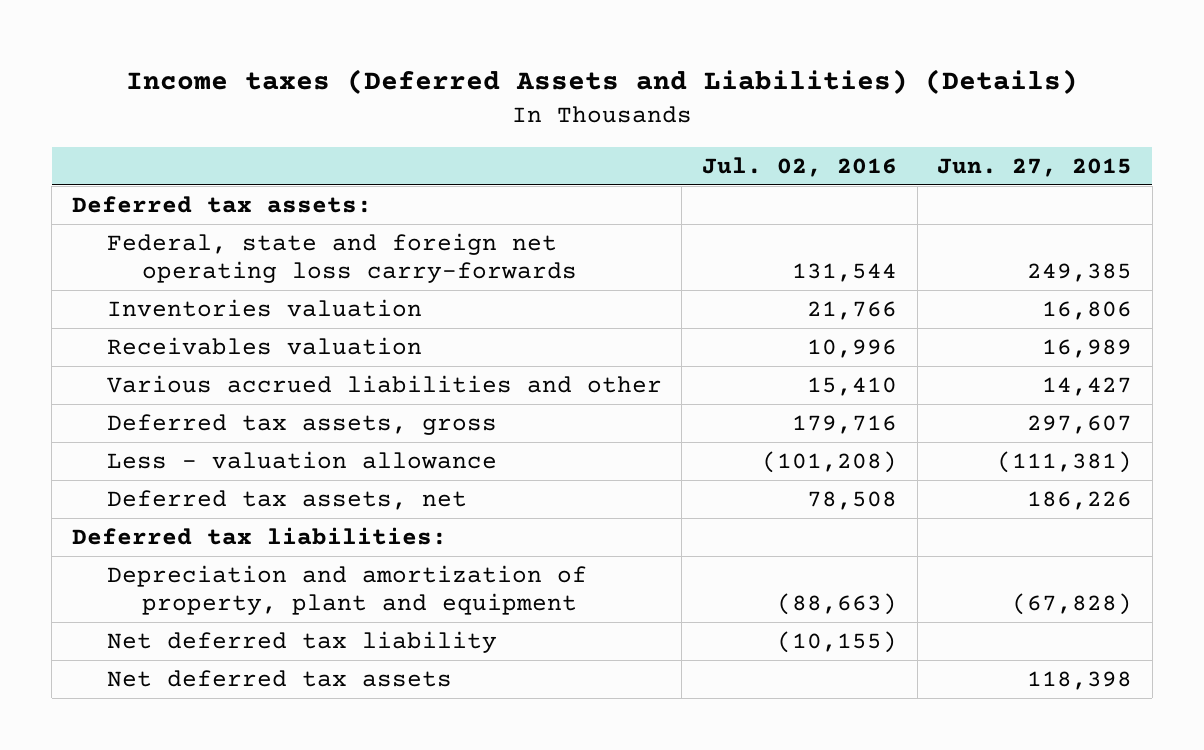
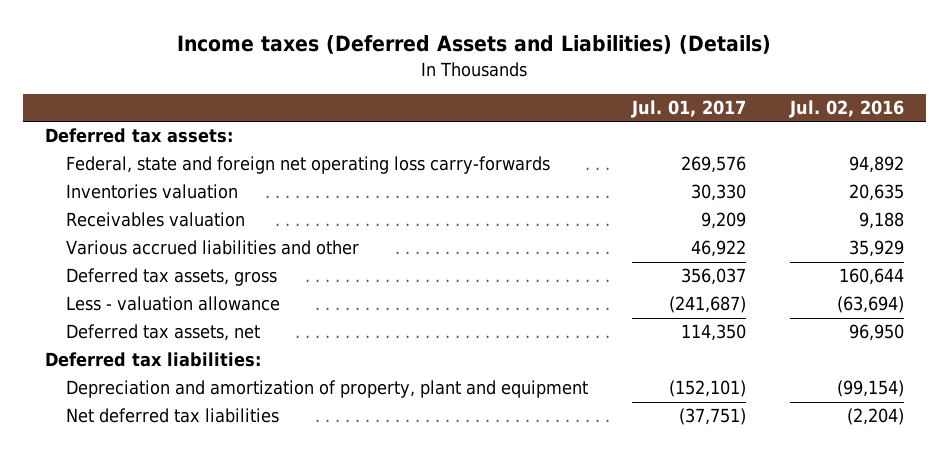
- | Jul. 02, 2016 | Jun. 27, 2015
+ | Jul. 01, 2017 | Jul. 02, 2016
- Federal, state and foreign net operating loss carry-forwards | 131,544 | 249,385
- Inventories valuation | 21,766 | 16,806
- Receivables valuation | 10,996 | 16,989
- Various accrued liabilities and other | 15,410 | 14,427
- Deferred tax assets, gross | 179,716 | 297,607
- Less - valuation allowance | (101,208) | (111,381)
- Deferred tax assets, net | 78,508 | 186,226
+ Federal, state and foreign net operating loss carry-forwards | 269,576 | 94,892
+ Inventories valuation | 30,330 | 20,635
+ Receivables valuation | 9,209 | 9,188
+ Various accrued liabilities and other | 46,922 | 35,929
+ Deferred tax assets, gross | 356,037 | 160,644
+ Less - valuation allowance | (241,687) | (63,694)
+ Deferred tax assets, net | 114,350 | 96,950
- Depreciation and amortization of property, plant and equipment | (88,663) | (67,828)
- Net deferred tax liability | (10,155) |
- Net deferred tax assets | | 118,398
+ Depreciation and amortization of property, plant and equipment | (152,101) | (99,154)
+ Net deferred tax liabilities | (37,751) | (2,204)

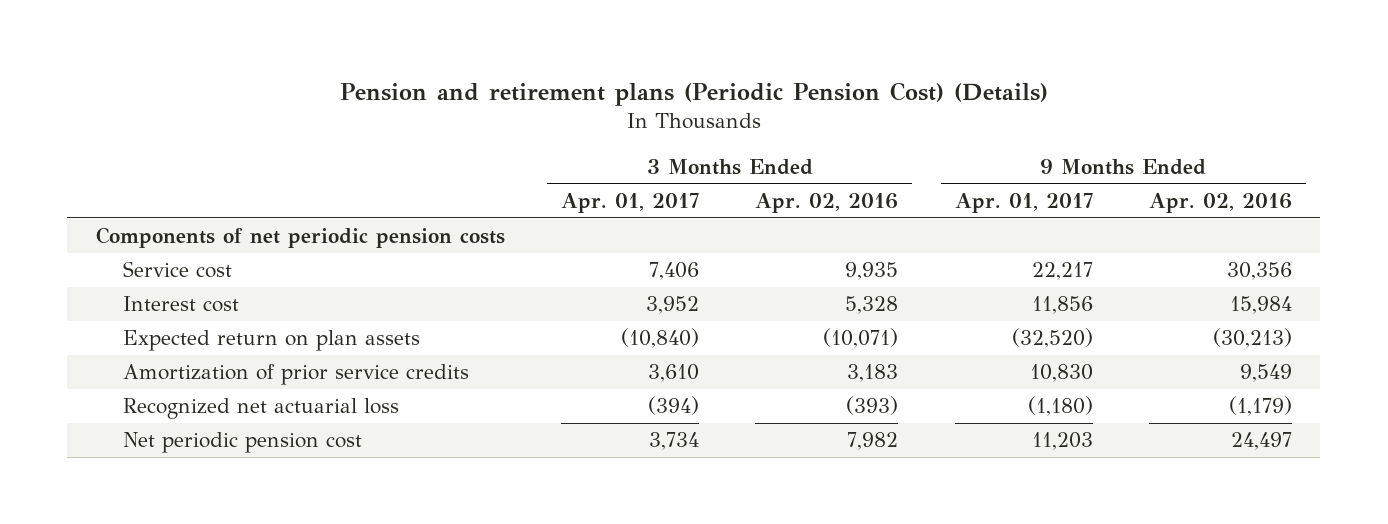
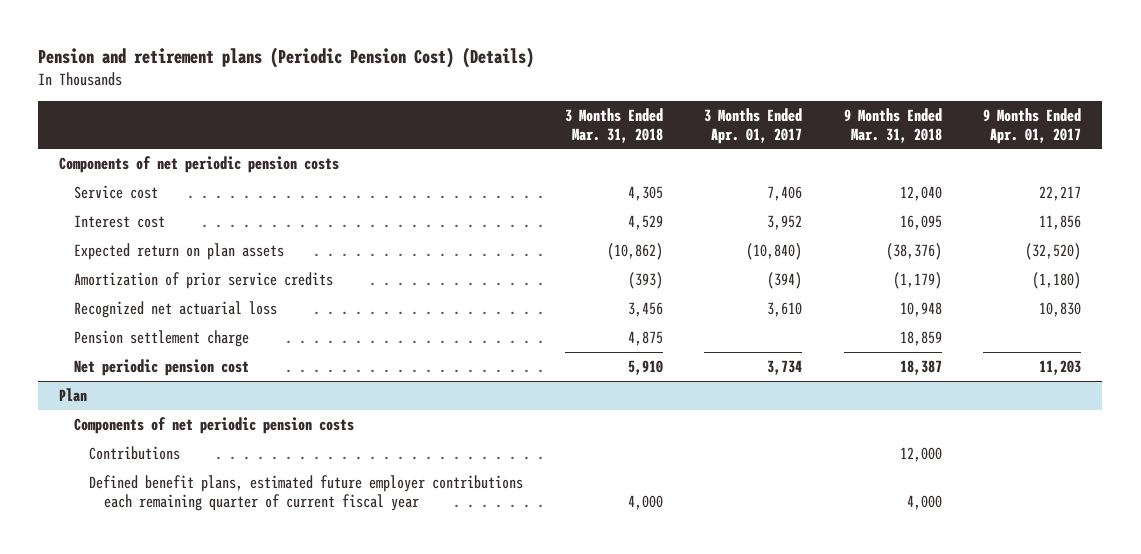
- | 3 Months Ended Apr. 01, 2017 | 3 Months Ended Apr. 02, 2016 | 9 Months Ended Apr. 01, 2017 | 9 Months Ended Apr. 02, 2016
+ | 3 Months Ended Mar. 31, 2018 | 3 Months Ended Apr. 01, 2017 | 9 Months Ended Mar. 31, 2018 | 9 Months Ended Apr. 01, 2017
- Amortization of prior service credits | 3,610 | 3,183 | 10,830 | 9,549
- Recognized net actuarial loss | (394) | (393) | (1,180) | (1,179)
+ Amortization of prior service credits | (393) | (394) | (1,179) | (1,180)
+ Recognized net actuarial loss | 3,456 | 3,610 | 10,948 | 10,830
+ Pension settlement charge | 4,875 | | 18,859 |
+ Plan
+ Components of net periodic pension costs
+ Contributions | | | 12,000 |
+ Defined benefit plans, estimated future employer contributions each remaining quarter of current fiscal year | 4,000 | | 4,000 |

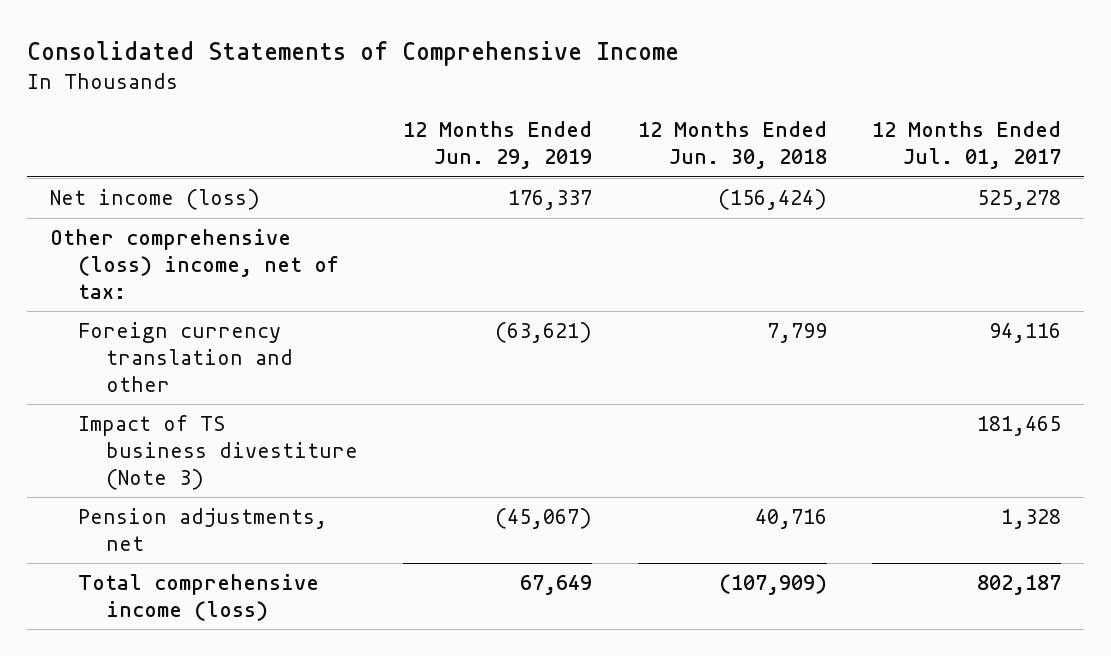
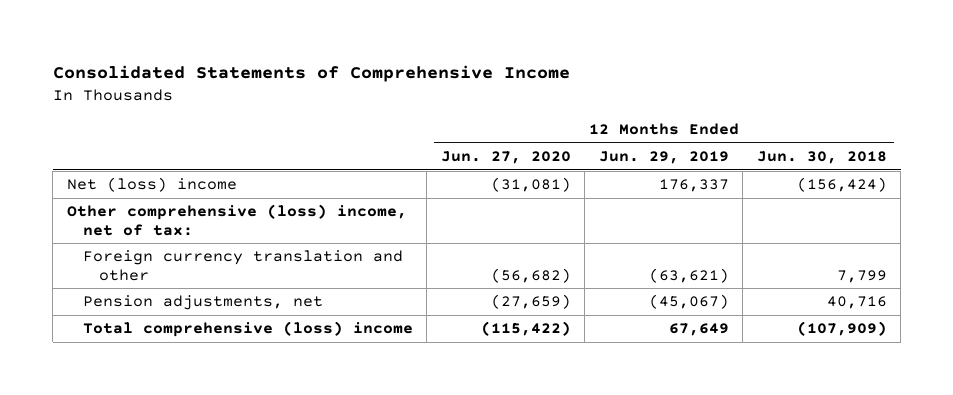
- | 12 Months Ended Jun. 29, 2019 | 12 Months Ended Jun. 30, 2018 | 12 Months Ended Jul. 01, 2017
+ | 12 Months Ended Jun. 27, 2020 | 12 Months Ended Jun. 29, 2019 | 12 Months Ended Jun. 30, 2018
- Net income (loss) | 176,337 | (156,424) | 525,278
+ Net (loss) income | (31,081) | 176,337 | (156,424)
- Impact of TS business divestiture (Note 3) | | | 181,465
- Total comprehensive income (loss) | 67,649 | (107,909) | 802,187
+ Total comprehensive (loss) income | (115,422) | 67,649 | (107,909)

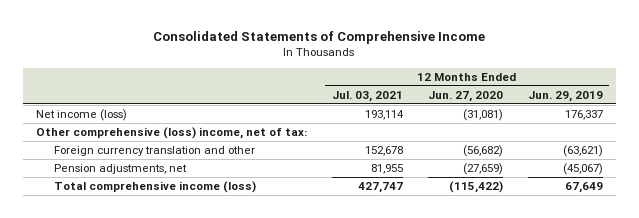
- | 12 Months Ended Jun. 27, 2020 | 12 Months Ended Jun. 29, 2019 | 12 Months Ended Jun. 30, 2018
+ | 12 Months Ended Jul. 03, 2021 | 12 Months Ended Jun. 27, 2020 | 12 Months Ended Jun. 29, 2019
- Net (loss) income | (31,081) | 176,337 | (156,424)
+ Net income (loss) | 193,114 | (31,081) | 176,337
- Total comprehensive (loss) income | (115,422) | 67,649 | (107,909)
+ Total comprehensive income (loss) | 427,747 | (115,422) | 67,649

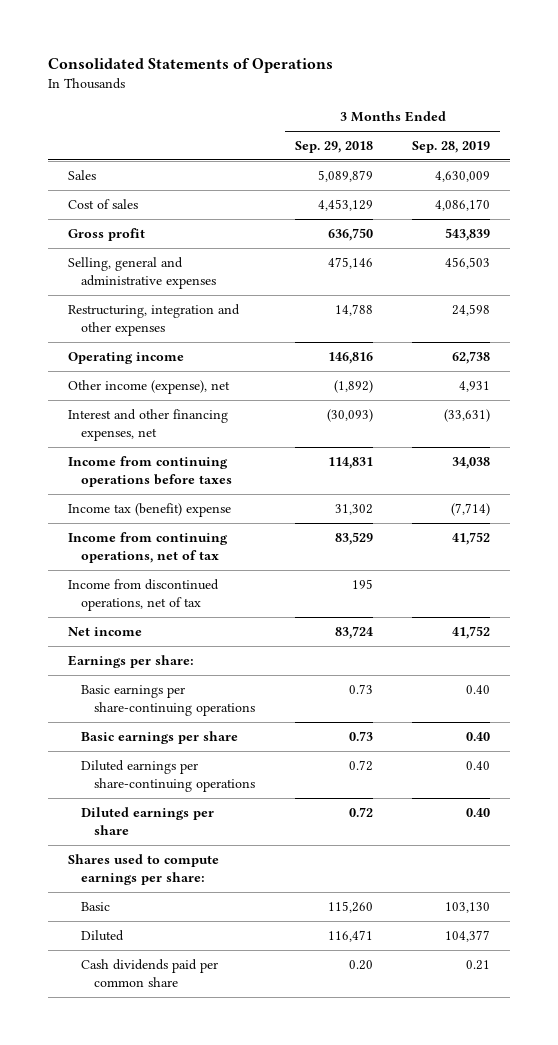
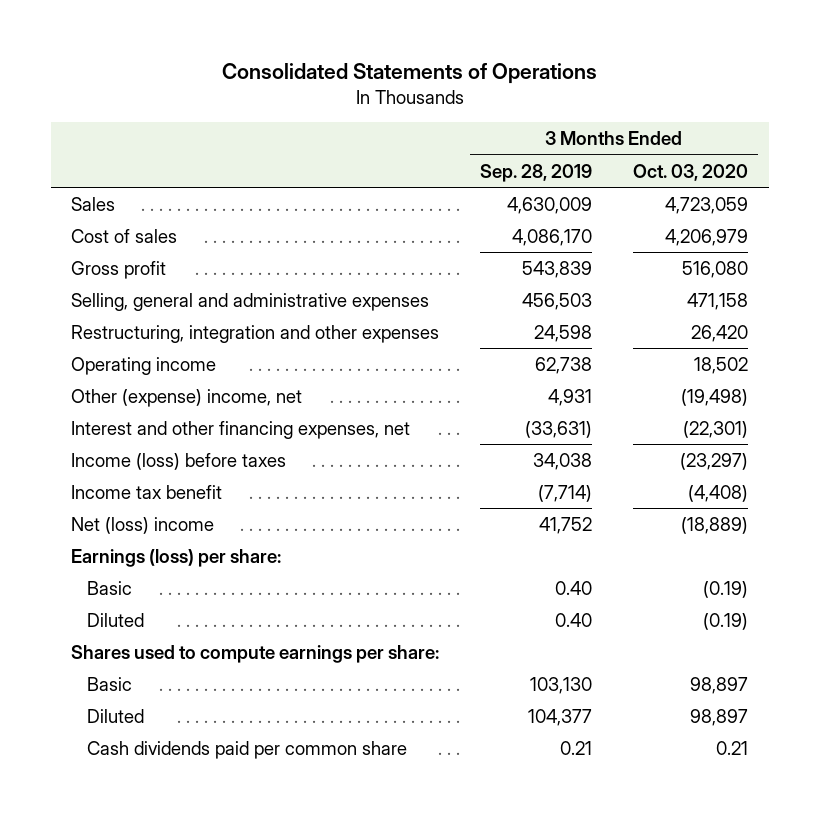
- | 3 Months Ended Sep. 29, 2018 | 3 Months Ended Sep. 28, 2019
+ | 3 Months Ended Sep. 28, 2019 | 3 Months Ended Oct. 03, 2020
- Other income (expense), net | (1,892) | 4,931
+ Other (expense) income, net | 4,931 | (19,498)
- Income from continuing operations before taxes | 114,831 | 34,038
- Income tax (benefit) expense | 31,302 | (7,714)
- Income from continuing operations, net of tax | 83,529 | 41,752
- Income from discontinued operations, net of tax | 195 |
- Net income | 83,724 | 41,752
- Earnings per share:
- Basic earnings per share-continuing operations | 0.73 | 0.40
- Basic earnings per share | 0.73 | 0.40
- Diluted earnings per share-continuing operations | 0.72 | 0.40
- Diluted earnings per share | 0.72 | 0.40
+ Income (loss) before taxes | 34,038 | (23,297)
+ Income tax benefit | (7,714) | (4,408)
+ Net (loss) income | 41,752 | (18,889)
+ Earnings (loss) per share:
+ Basic | 0.40 | (0.19)
+ Diluted | 0.40 | (0.19)

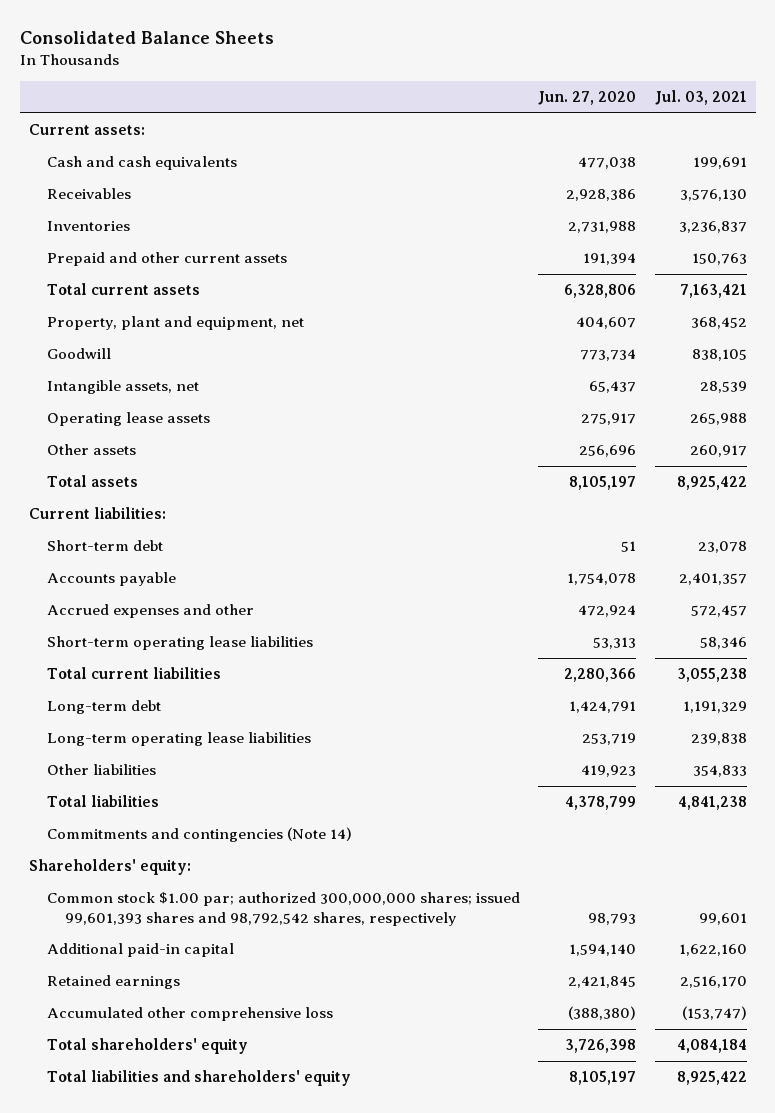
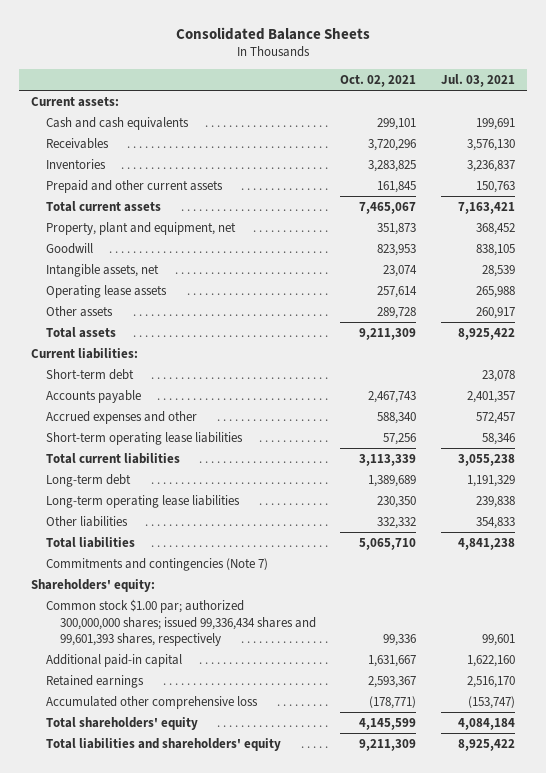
- | Jun. 27, 2020 | Jul. 03, 2021
+ | Oct. 02, 2021 | Jul. 03, 2021
- Commitments and contingencies (Note 14)
+ Commitments and contingencies (Note 7)
- Common stock $1.00 par; authorized 300,000,000 shares; issued 99,601,393 shares and 98,792,542 shares, respectively | 98,793 | 99,601
+ Common stock $1.00 par; authorized 300,000,000 shares; issued 99,336,434 shares and 99,601,393 shares, respectively | 99,336 | 99,601

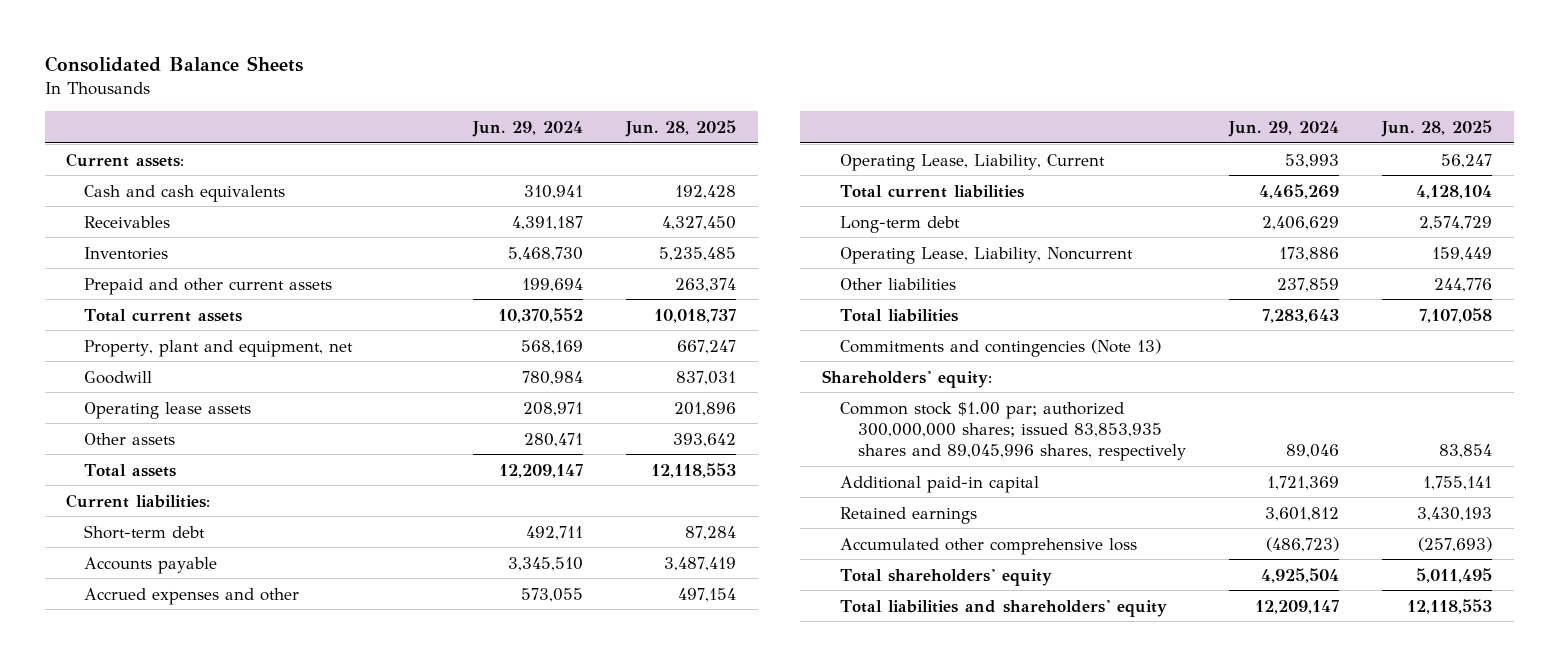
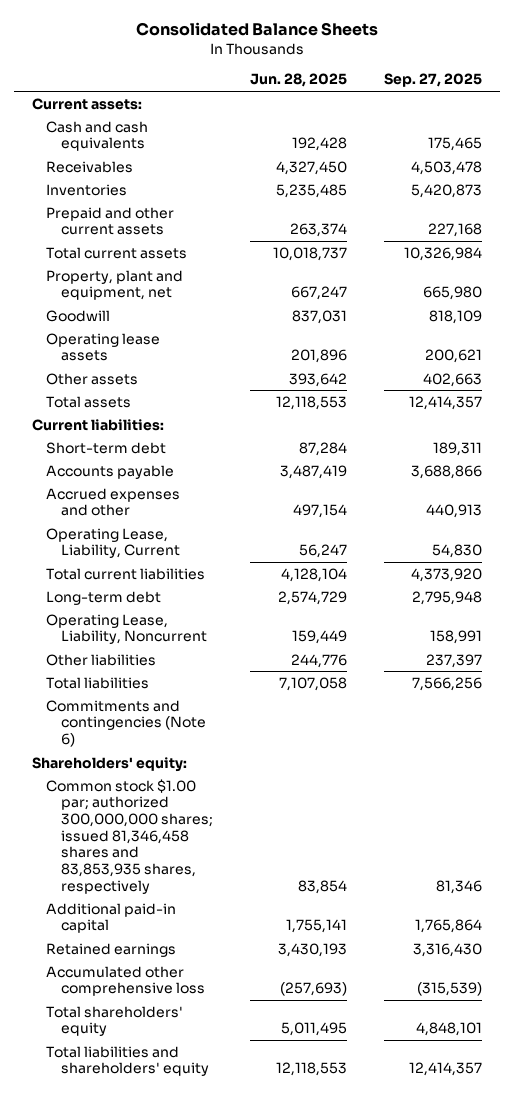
- | Jun. 29, 2024 | Jun. 28, 2025
+ | Jun. 28, 2025 | Sep. 27, 2025
- Commitments and contingencies (Note 13)
+ Commitments and contingencies (Note 6)
- Common stock $1.00 par; authorized 300,000,000 shares; issued 83,853,935 shares and 89,045,996 shares, respectively | 89,046 | 83,854
+ Common stock $1.00 par; authorized 300,000,000 shares; issued 81,346,458 shares and 83,853,935 shares, respectively | 83,854 | 81,346

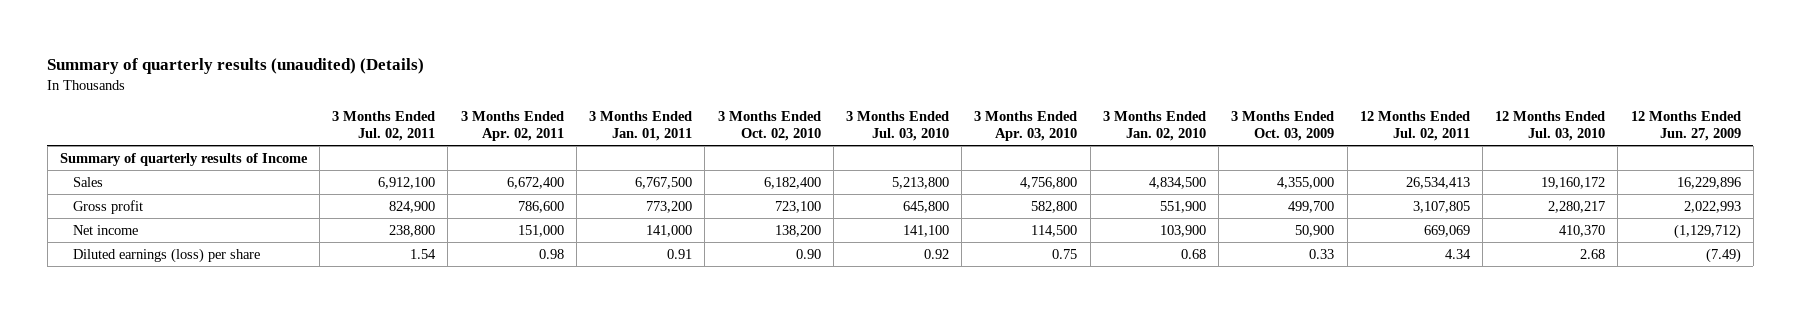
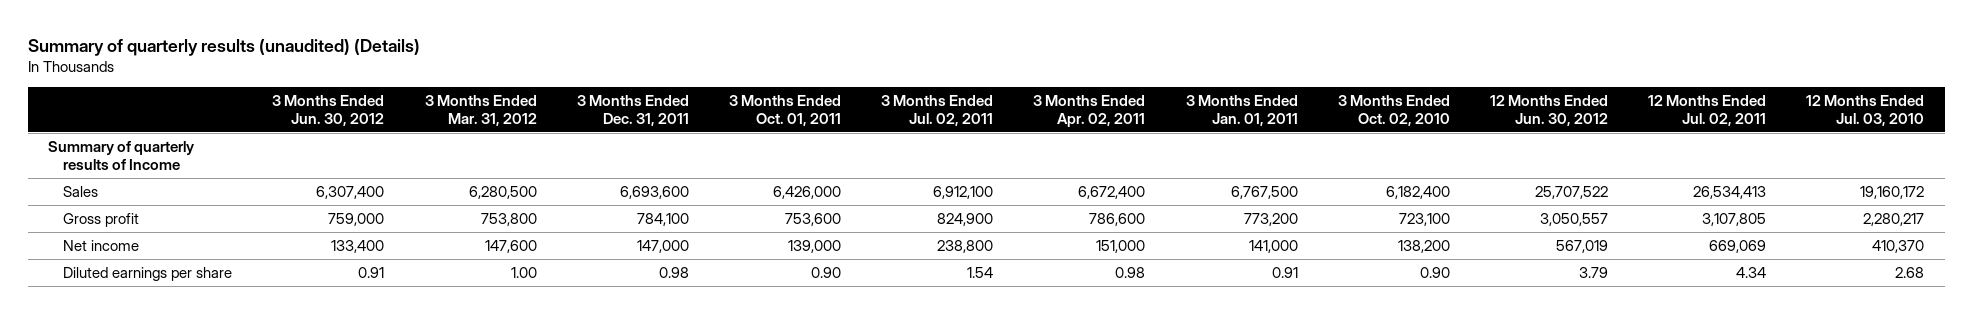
- | 3 Months Ended Jul. 02, 2011 | 3 Months Ended Apr. 02, 2011 | 3 Months Ended Jan. 01, 2011 | 3 Months Ended Oct. 02, 2010 | 3 Months Ended Jul. 03, 2010 | 3 Months Ended Apr. 03, 2010 | 3 Months Ended Jan. 02, 2010 | 3 Months Ended Oct. 03, 2009 | 12 Months Ended Jul. 02, 2011 | 12 Months Ended Jul. 03, 2010 | 12 Months Ended Jun. 27, 2009
+ | 3 Months Ended Jun. 30, 2012 | 3 Months Ended Mar. 31, 2012 | 3 Months Ended Dec. 31, 2011 | 3 Months Ended Oct. 01, 2011 | 3 Months Ended Jul. 02, 2011 | 3 Months Ended Apr. 02, 2011 | 3 Months Ended Jan. 01, 2011 | 3 Months Ended Oct. 02, 2010 | 12 Months Ended Jun. 30, 2012 | 12 Months Ended Jul. 02, 2011 | 12 Months Ended Jul. 03, 2010
- Diluted earnings (loss) per share | 1.54 | 0.98 | 0.91 | 0.90 | 0.92 | 0.75 | 0.68 | 0.33 | 4.34 | 2.68 | (7.49)
+ Diluted earnings per share | 0.91 | 1.00 | 0.98 | 0.90 | 1.54 | 0.98 | 0.91 | 0.90 | 3.79 | 4.34 | 2.68

